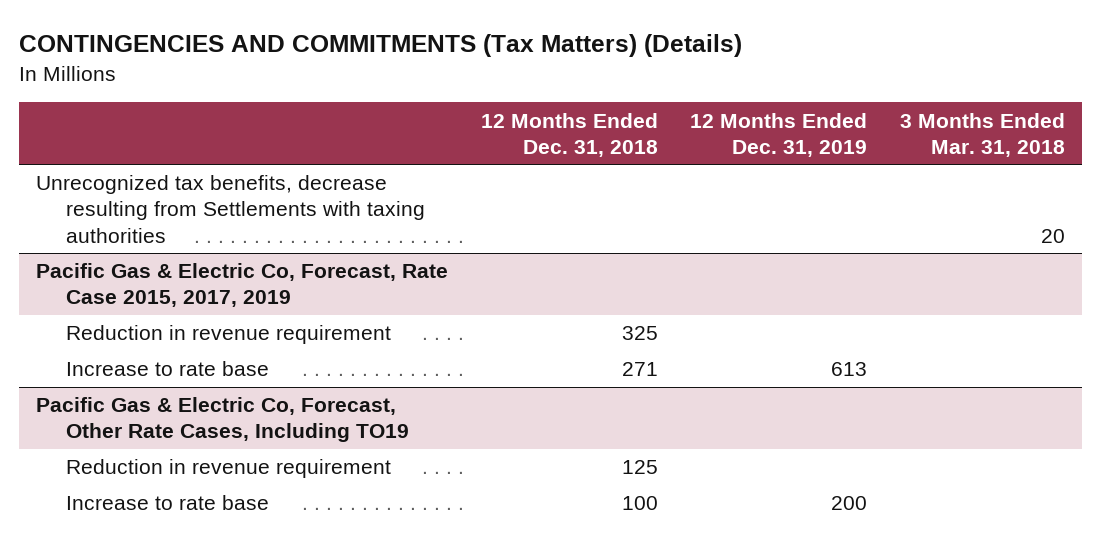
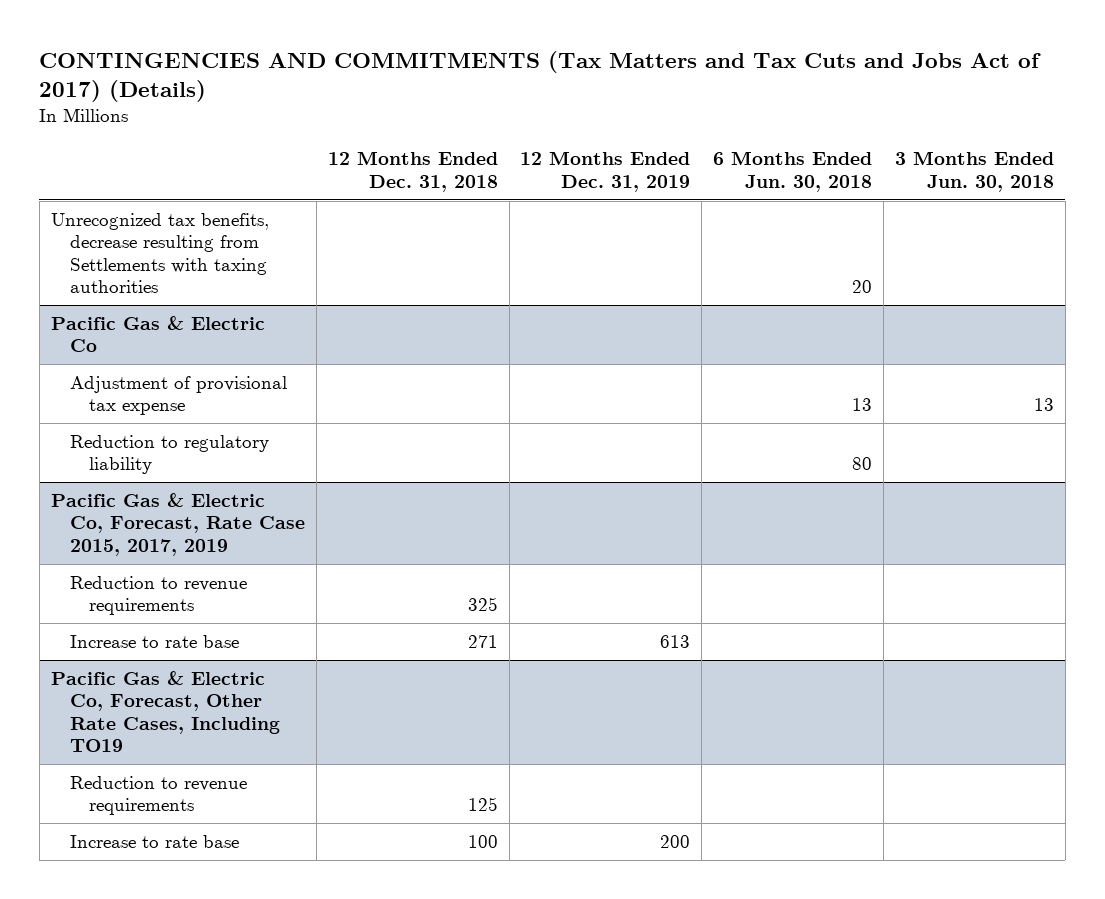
- CONTINGENCIES AND COMMITMENTS (Tax Matters) (Details)
+ CONTINGENCIES AND COMMITMENTS (Tax Matters and Tax Cuts and Jobs Act of 2017) (Details)
- | 12 Months Ended Dec. 31, 2018 | 12 Months Ended Dec. 31, 2019 | 3 Months Ended Mar. 31, 2018
+ | 12 Months Ended Dec. 31, 2018 | 12 Months Ended Dec. 31, 2019 | 6 Months Ended Jun. 30, 2018 | 3 Months Ended Jun. 30, 2018
+ Pacific Gas & Electric Co
+ Adjustment of provisional tax expense | | | 13 | 13
+ Reduction to regulatory liability | | | 80 |
@ Pacific Gas & Electric Co, Forecast, Rate Case 2015, 2017, 2019
- Reduction in revenue requirement | 325 | |
+ Reduction to revenue requirements | 325 | | |
@ Pacific Gas & Electric Co, Forecast, Other Rate Cases, Including TO19
- Reduction in revenue requirement | 125 | |
+ Reduction to revenue requirements | 125 | | |

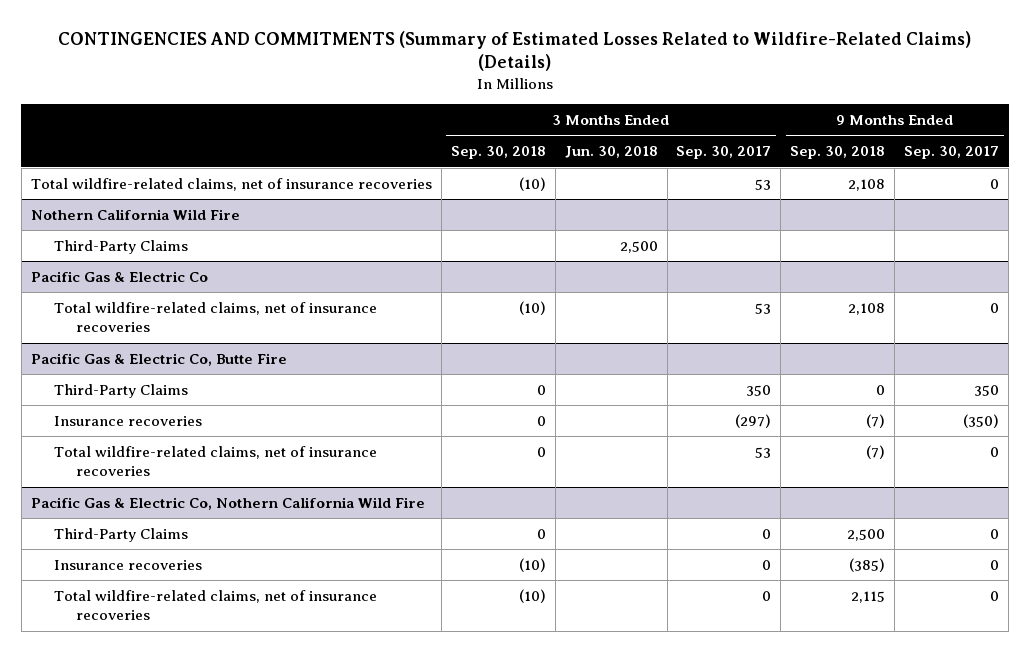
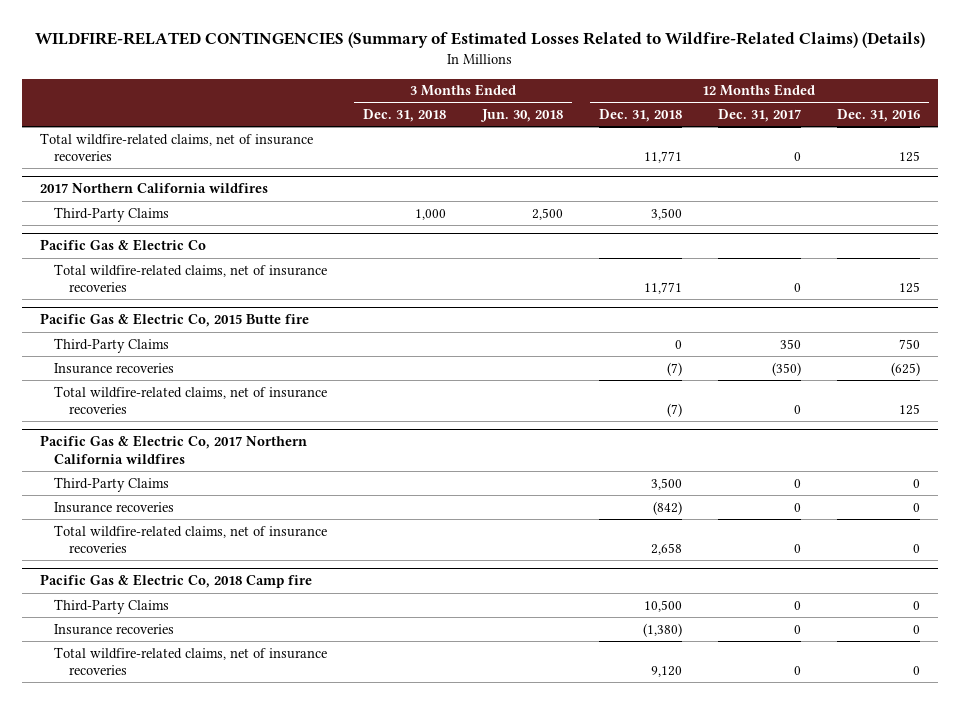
- CONTINGENCIES AND COMMITMENTS (Summary of Estimated Losses Related to Wildfire-Related Claims) (Details)
+ WILDFIRE-RELATED CONTINGENCIES (Summary of Estimated Losses Related to Wildfire-Related Claims) (Details)
- | 3 Months Ended Sep. 30, 2018 | 3 Months Ended Jun. 30, 2018 | 3 Months Ended Sep. 30, 2017 | 9 Months Ended Sep. 30, 2018 | 9 Months Ended Sep. 30, 2017
+ | 3 Months Ended Dec. 31, 2018 | 3 Months Ended Jun. 30, 2018 | 12 Months Ended Dec. 31, 2018 | 12 Months Ended Dec. 31, 2017 | 12 Months Ended Dec. 31, 2016
- Nothern California Wild Fire
+ 2017 Northern California wildfires
- Pacific Gas & Electric Co, Butte Fire
+ Pacific Gas & Electric Co, 2015 Butte fire
- Pacific Gas & Electric Co, Nothern California Wild Fire
+ Pacific Gas & Electric Co, 2017 Northern California wildfires
+ Third-Party Claims | | | 3,500 | 0 | 0
+ Insurance recoveries | | | (842) | 0 | 0
+ Total wildfire-related claims, net of insurance recoveries | | | 2,658 | 0 | 0
+ Pacific Gas & Electric Co, 2018 Camp fire

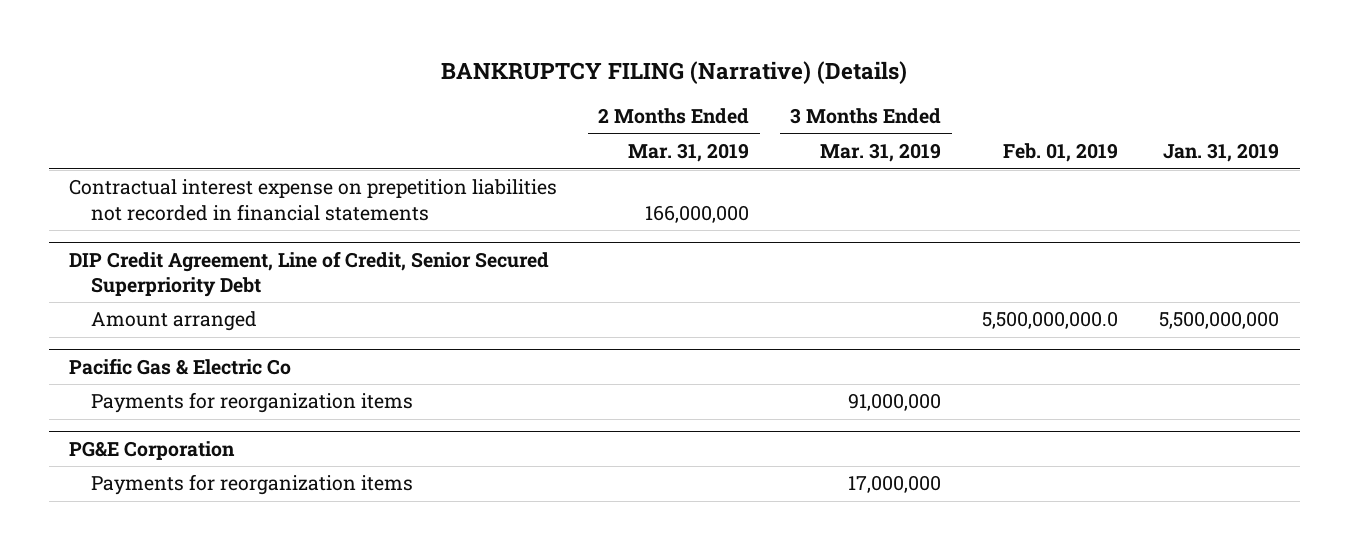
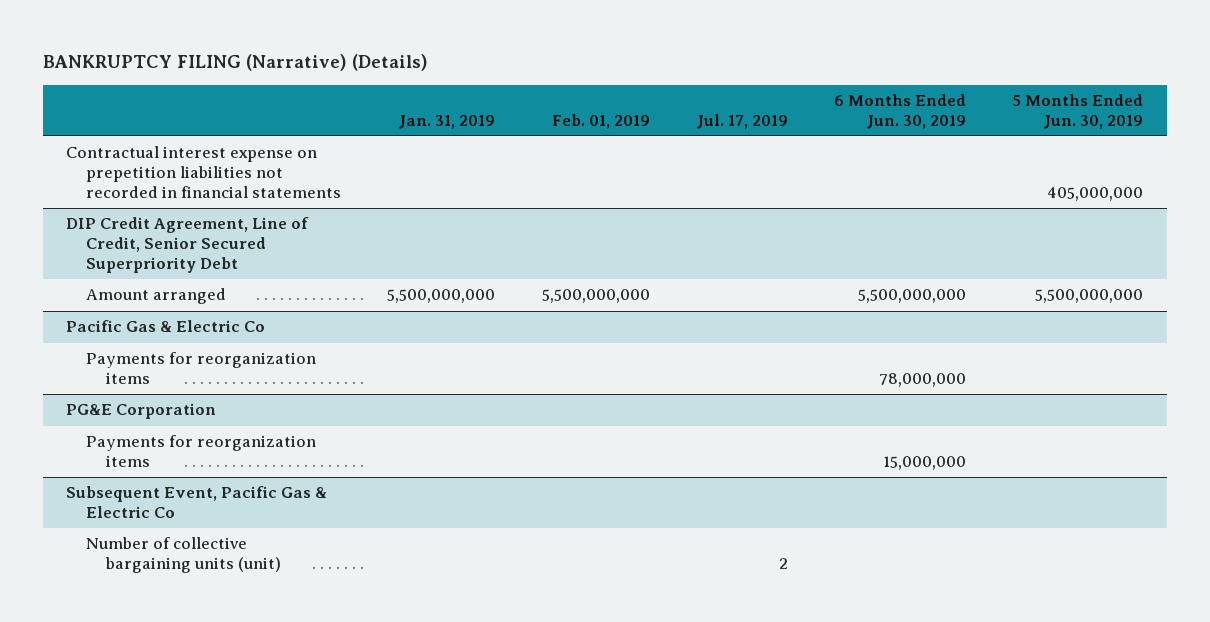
- | 2 Months Ended Mar. 31, 2019 | 3 Months Ended Mar. 31, 2019 | Feb. 01, 2019 | Jan. 31, 2019
+ | Jan. 31, 2019 | Feb. 01, 2019 | Jul. 17, 2019 | 6 Months Ended Jun. 30, 2019 | 5 Months Ended Jun. 30, 2019
@ DIP Credit Agreement, Line of Credit, Senior Secured Superpriority Debt
- Amount arranged | | | 5,500,000,000.0 | 5,500,000,000
+ Amount arranged | 5,500,000,000 | 5,500,000,000 | | 5,500,000,000 | 5,500,000,000
+ Subsequent Event, Pacific Gas & Electric Co
+ Number of collective bargaining units (unit) | | | 2 | |

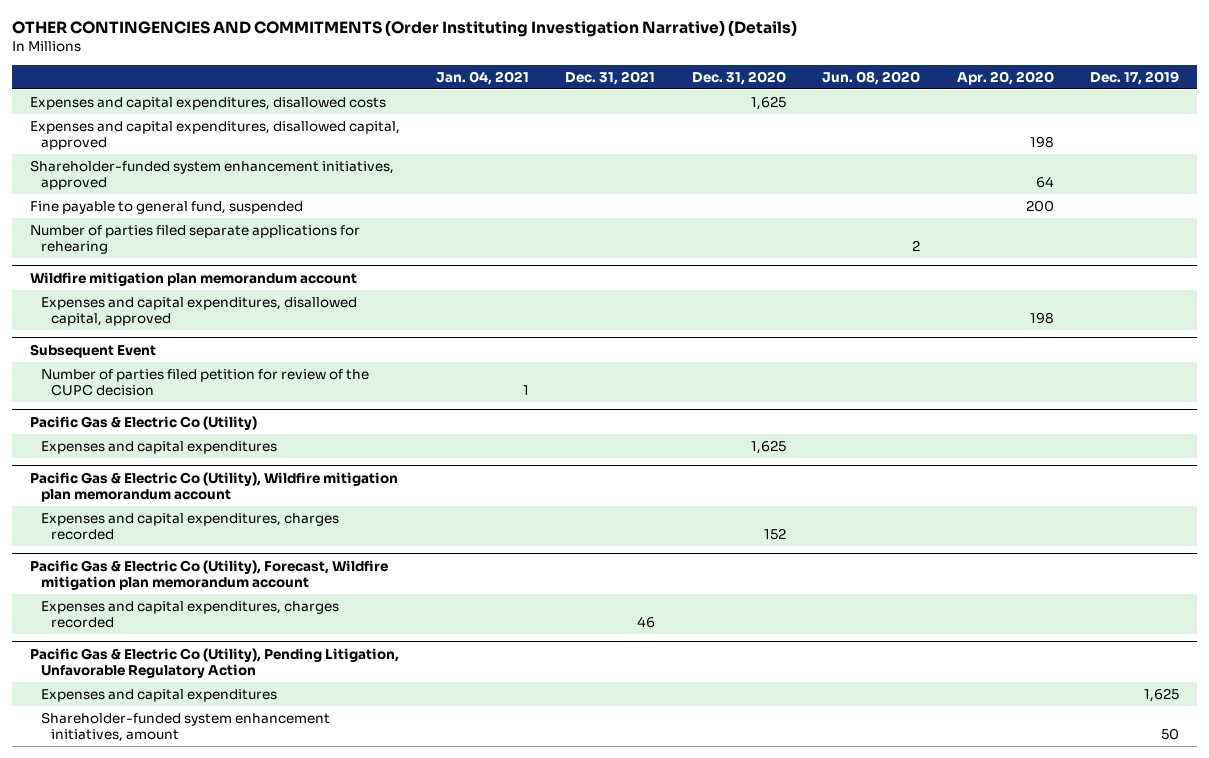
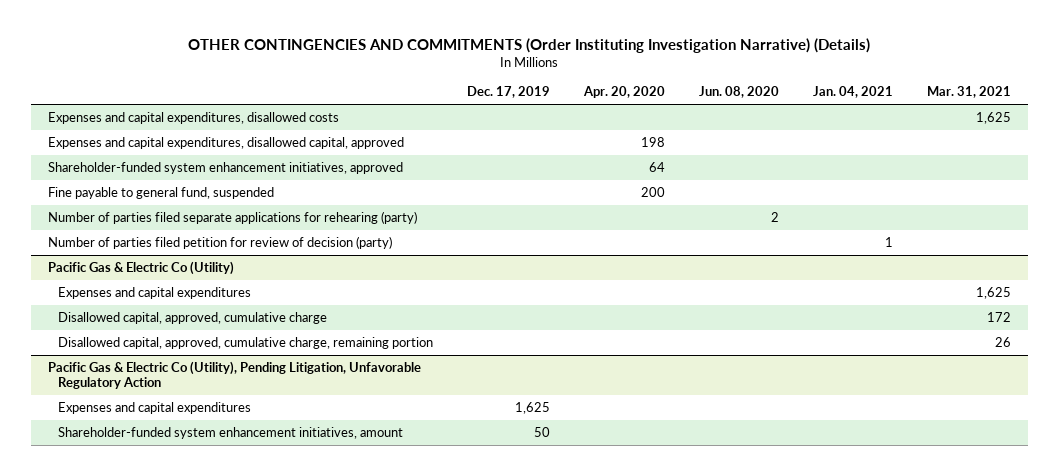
- | Jan. 04, 2021 | Dec. 31, 2021 | Dec. 31, 2020 | Jun. 08, 2020 | Apr. 20, 2020 | Dec. 17, 2019
+ | Dec. 17, 2019 | Apr. 20, 2020 | Jun. 08, 2020 | Jan. 04, 2021 | Mar. 31, 2021
- Number of parties filed separate applications for rehearing | | | | 2 | |
- Wildfire mitigation plan memorandum account
- Expenses and capital expenditures, disallowed capital, approved | | | | | 198 |
- Subsequent Event
- Number of parties filed petition for review of the CUPC decision | 1 | | | | |
+ Number of parties filed separate applications for rehearing (party) | | | 2 | |
+ Number of parties filed petition for review of decision (party) | | | | 1 |
- Pacific Gas & Electric Co (Utility), Wildfire mitigation plan memorandum account
- Expenses and capital expenditures, charges recorded | | | 152 | | |
- Pacific Gas & Electric Co (Utility), Forecast, Wildfire mitigation plan memorandum account
- Expenses and capital expenditures, charges recorded | | 46 | | | |
@ Pacific Gas & Electric Co (Utility)
+ Disallowed capital, approved, cumulative charge | | | | | 172
+ Disallowed capital, approved, cumulative charge, remaining portion | | | | | 26

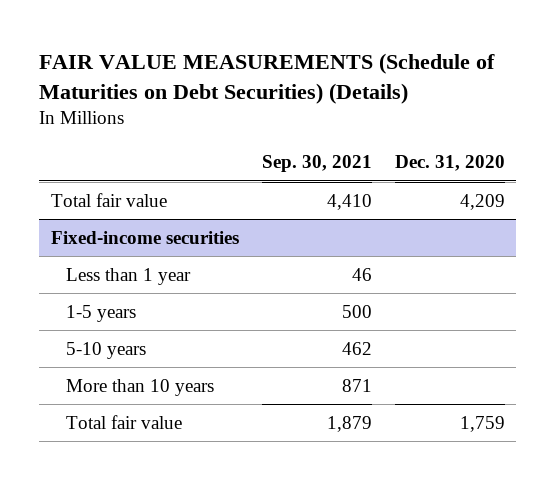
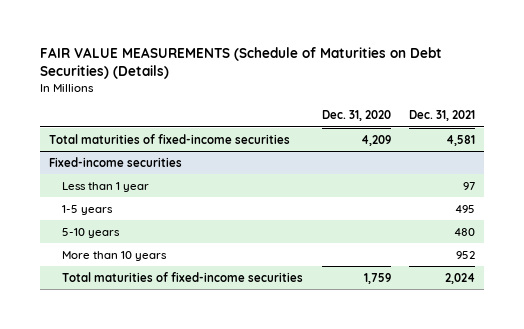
- | Sep. 30, 2021 | Dec. 31, 2020
+ | Dec. 31, 2020 | Dec. 31, 2021
- Total fair value | 4,410 | 4,209
+ Total maturities of fixed-income securities | 4,209 | 4,581
@ Fixed-income securities
- Total fair value | 1,879 | 1,759
+ Total maturities of fixed-income securities | 1,759 | 2,024

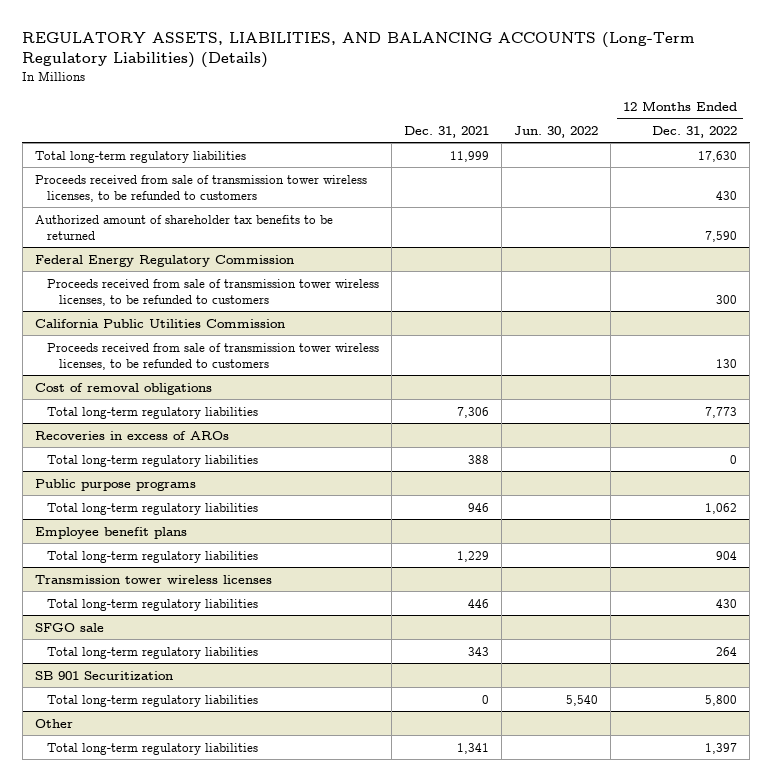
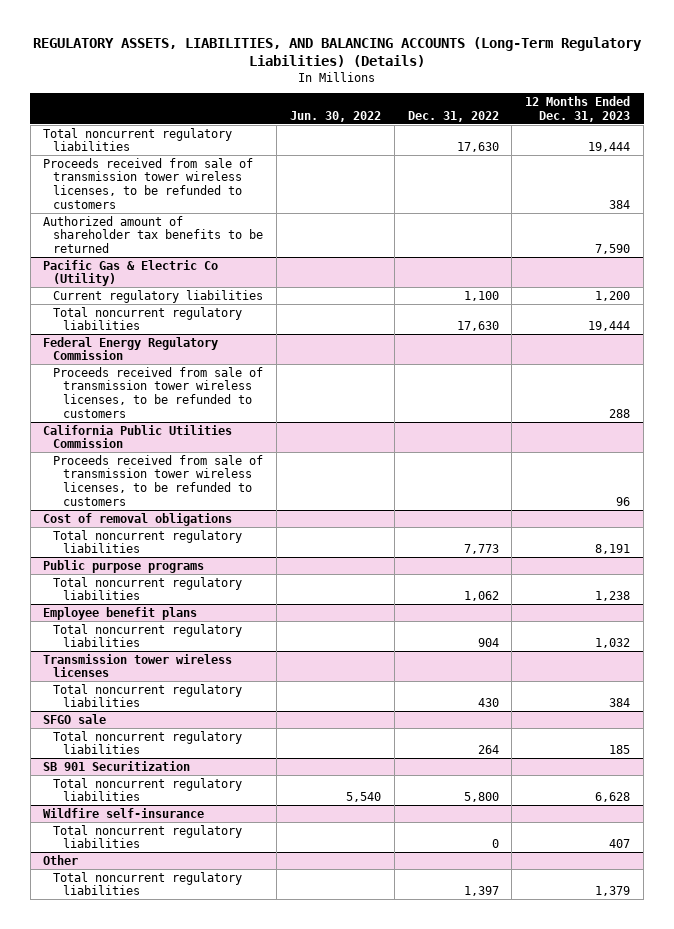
- | Dec. 31, 2021 | Jun. 30, 2022 | 12 Months Ended Dec. 31, 2022
+ | Jun. 30, 2022 | Dec. 31, 2022 | 12 Months Ended Dec. 31, 2023
- Total long-term regulatory liabilities | 11,999 | | 17,630
+ Total noncurrent regulatory liabilities | | 17,630 | 19,444
+ Pacific Gas & Electric Co (Utility)
+ Current regulatory liabilities | | 1,100 | 1,200
+ Total noncurrent regulatory liabilities | | 17,630 | 19,444
@ Cost of removal obligations
- Total long-term regulatory liabilities | 7,306 | | 7,773
- Recoveries in excess of AROs
- Total long-term regulatory liabilities | 388 | | 0
@ Cost of removal obligations
+ Total noncurrent regulatory liabilities | | 7,773 | 8,191
@ Public purpose programs
- Total long-term regulatory liabilities | 946 | | 1,062
+ Total noncurrent regulatory liabilities | | 1,062 | 1,238
@ Employee benefit plans
- Total long-term regulatory liabilities | 1,229 | | 904
+ Total noncurrent regulatory liabilities | | 904 | 1,032
@ Transmission tower wireless licenses
- Total long-term regulatory liabilities | 446 | | 430
+ Total noncurrent regulatory liabilities | | 430 | 384
@ SFGO sale
- Total long-term regulatory liabilities | 343 | | 264
+ Total noncurrent regulatory liabilities | | 264 | 185
@ SB 901 Securitization
- Total long-term regulatory liabilities | 0 | 5,540 | 5,800
+ Total noncurrent regulatory liabilities | 5,540 | 5,800 | 6,628
+ Wildfire self-insurance
+ Total noncurrent regulatory liabilities | | 0 | 407
@ Other
- Total long-term regulatory liabilities | 1,341 | | 1,397
+ Total noncurrent regulatory liabilities | | 1,397 | 1,379

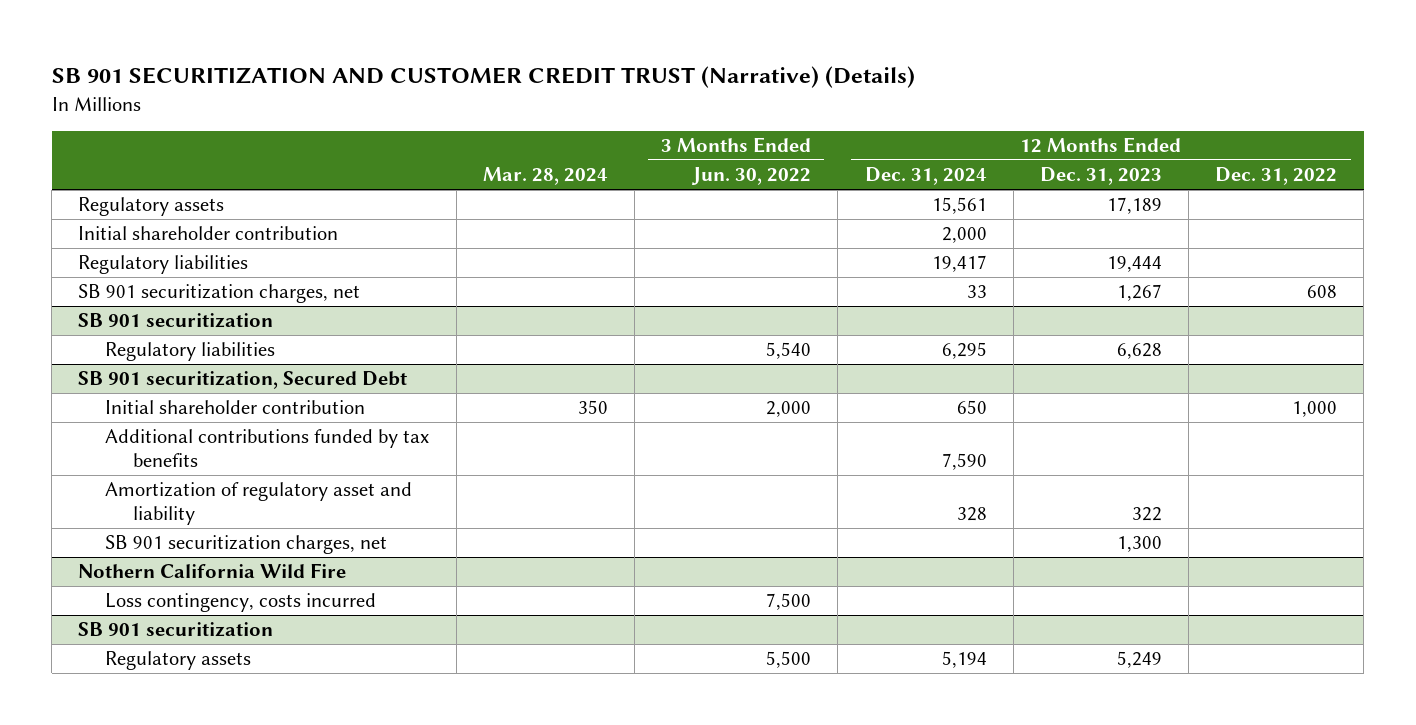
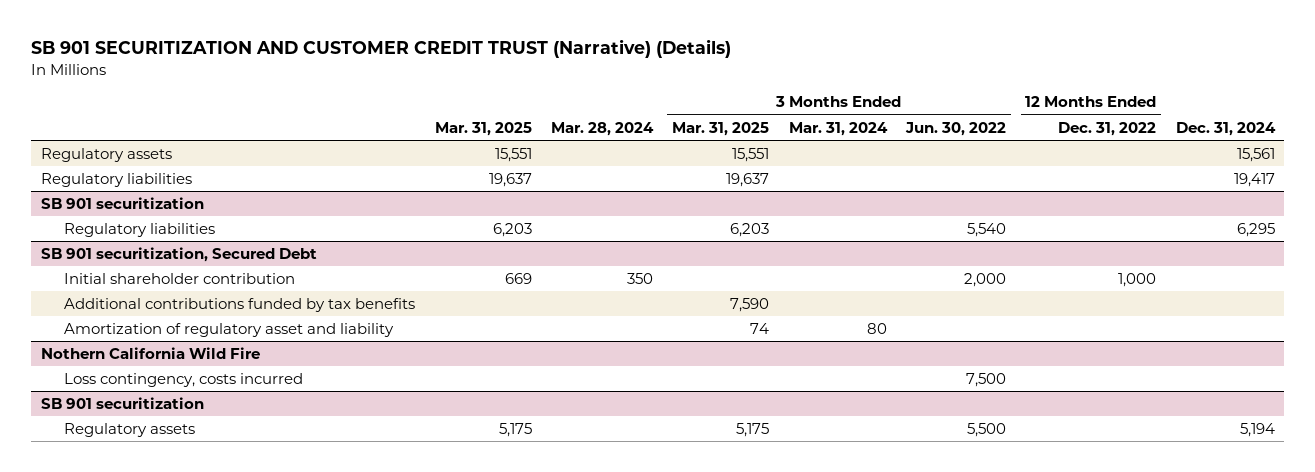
- | Mar. 28, 2024 | 3 Months Ended Jun. 30, 2022 | 12 Months Ended Dec. 31, 2024 | 12 Months Ended Dec. 31, 2023 | 12 Months Ended Dec. 31, 2022
+ | Mar. 31, 2025 | Mar. 28, 2024 | 3 Months Ended Mar. 31, 2025 | 3 Months Ended Mar. 31, 2024 | 3 Months Ended Jun. 30, 2022 | 12 Months Ended Dec. 31, 2022 | Dec. 31, 2024
- Initial shareholder contribution | | | 2,000 | |
- SB 901 securitization charges, net | | | 33 | 1,267 | 608
@ SB 901 securitization, Secured Debt
- SB 901 securitization charges, net | | | | 1,300 |

